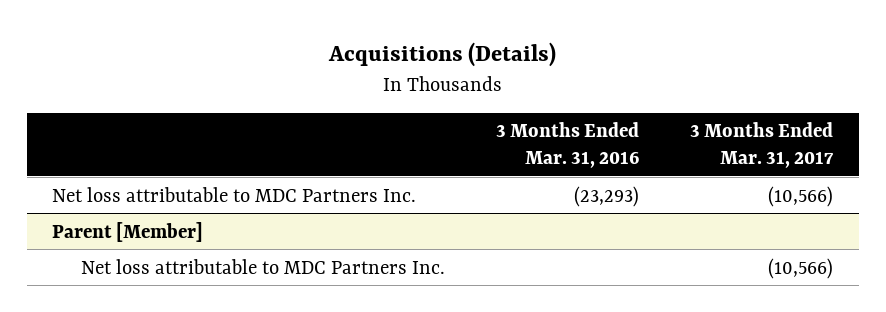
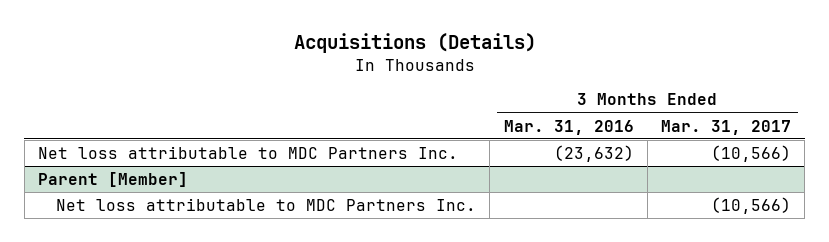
- Net loss attributable to MDC Partners Inc. | (23,293) | (10,566)
+ Net loss attributable to MDC Partners Inc. | (23,632) | (10,566)

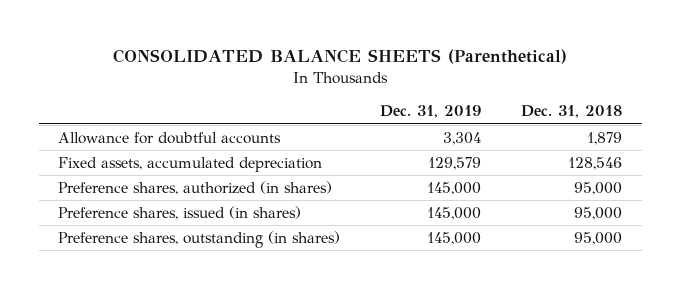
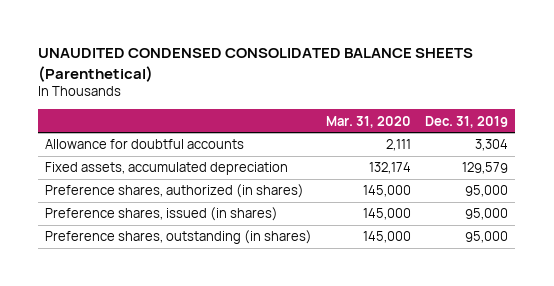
- CONSOLIDATED BALANCE SHEETS (Parenthetical)
+ UNAUDITED CONDENSED CONSOLIDATED BALANCE SHEETS (Parenthetical)
- | Dec. 31, 2019 | Dec. 31, 2018
+ | Mar. 31, 2020 | Dec. 31, 2019
- Preference shares, authorized (in shares) | 145,000 | 95,000
- Preference shares, issued (in shares) | 145,000 | 95,000
- Preference shares, outstanding (in shares) | 145,000 | 95,000
+ Preference shares, authorized (in shares) | 145,000 | 95,000
+ Preference shares, issued (in shares) | 145,000 | 95,000
+ Preference shares, outstanding (in shares) | 145,000 | 95,000

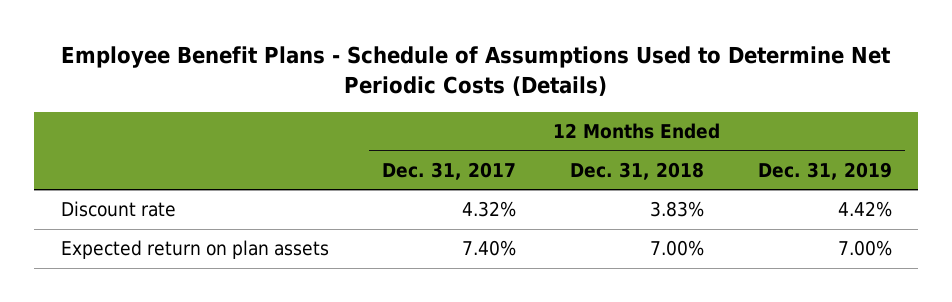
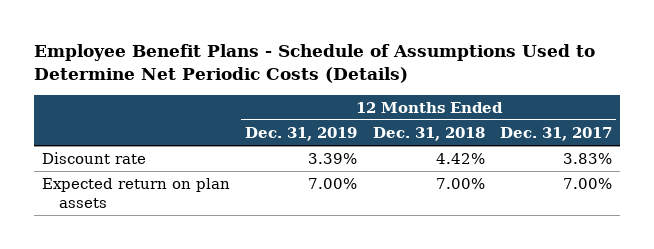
- | 12 Months Ended Dec. 31, 2017 | 12 Months Ended Dec. 31, 2018 | 12 Months Ended Dec. 31, 2019
+ | 12 Months Ended Dec. 31, 2019 | 12 Months Ended Dec. 31, 2018 | 12 Months Ended Dec. 31, 2017
- Discount rate | 4.32% | 3.83% | 4.42%
- Expected return on plan assets | 7.40% | 7.00% | 7.00%
+ Discount rate | 3.39% | 4.42% | 3.83%
+ Expected return on plan assets | 7.00% | 7.00% | 7.00%

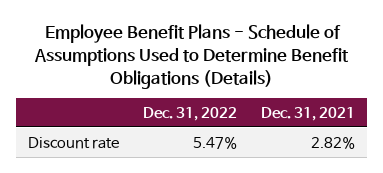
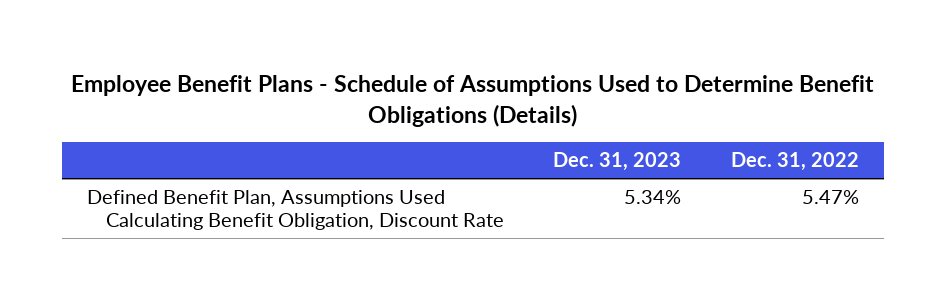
- | Dec. 31, 2022 | Dec. 31, 2021
+ | Dec. 31, 2023 | Dec. 31, 2022
- Discount rate | 5.47% | 2.82%
+ Defined Benefit Plan, Assumptions Used Calculating Benefit Obligation, Discount Rate | 5.34% | 5.47%

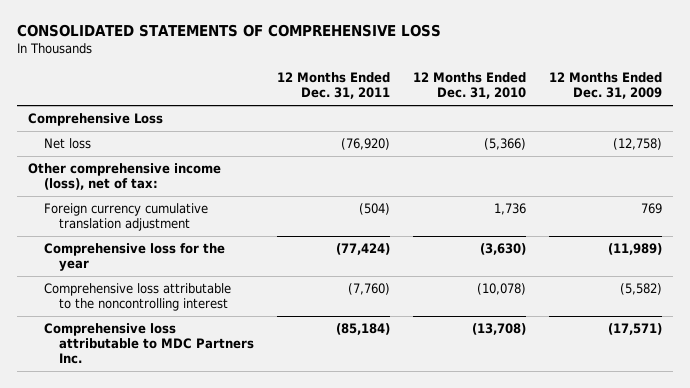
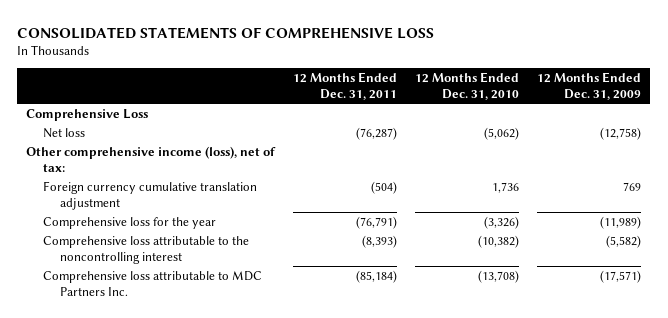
- Net loss | (76,920) | (5,366) | (12,758)
+ Net loss | (76,287) | (5,062) | (12,758)
- Comprehensive loss for the year | (77,424) | (3,630) | (11,989)
- Comprehensive loss attributable to the noncontrolling interest | (7,760) | (10,078) | (5,582)
+ Comprehensive loss for the year | (76,791) | (3,326) | (11,989)
+ Comprehensive loss attributable to the noncontrolling interest | (8,393) | (10,382) | (5,582)

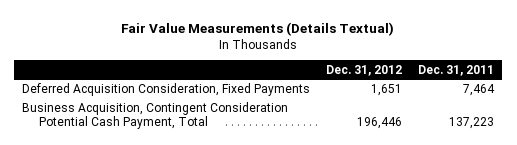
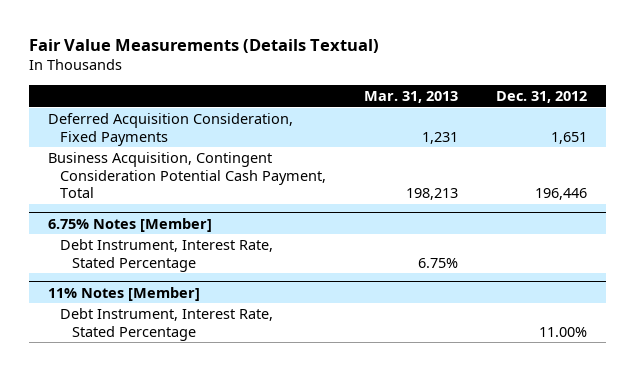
- | Dec. 31, 2012 | Dec. 31, 2011
+ | Mar. 31, 2013 | Dec. 31, 2012
+ 6.75% Notes [Member]
+ Debt Instrument, Interest Rate, Stated Percentage | 6.75% |
+ 11% Notes [Member]
+ Debt Instrument, Interest Rate, Stated Percentage | | 11.00%

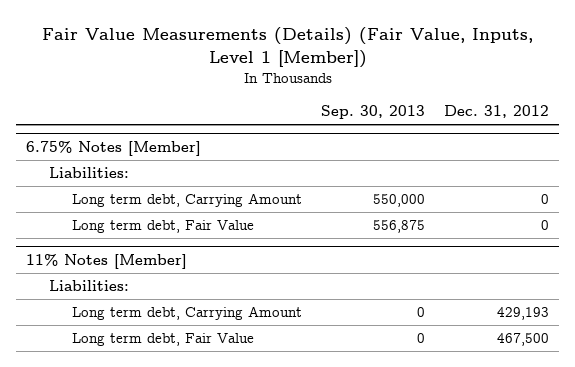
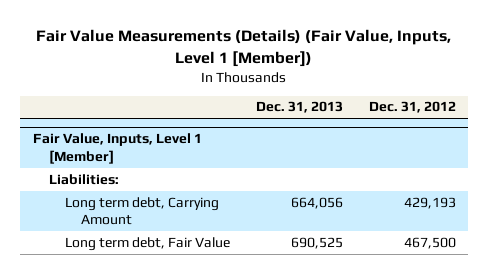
- | Sep. 30, 2013 | Dec. 31, 2012
+ | Dec. 31, 2013 | Dec. 31, 2012
- 6.75% Notes [Member]
- Liabilities:
- Long term debt, Carrying Amount | 550,000 | 0
- Long term debt, Fair Value | 556,875 | 0
- 11% Notes [Member]
+ Fair Value, Inputs, Level 1 [Member]

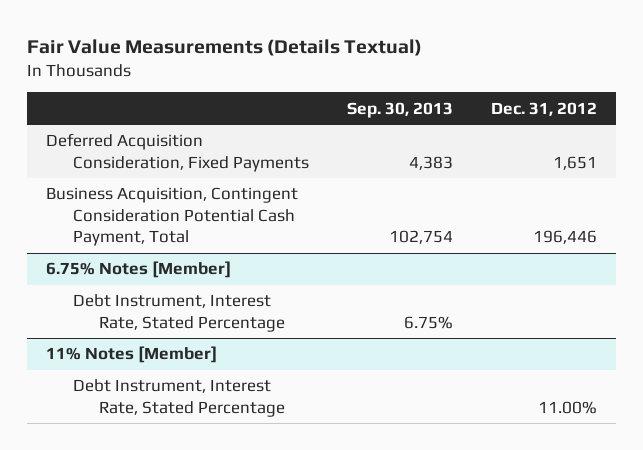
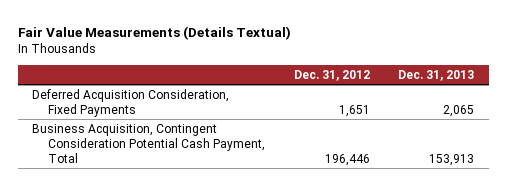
- | Sep. 30, 2013 | Dec. 31, 2012
+ | Dec. 31, 2012 | Dec. 31, 2013
- 6.75% Notes [Member]
- Debt Instrument, Interest Rate, Stated Percentage | 6.75% |
- 11% Notes [Member]
- Debt Instrument, Interest Rate, Stated Percentage | | 11.00%

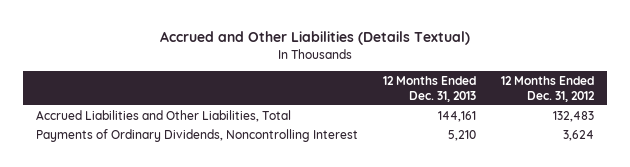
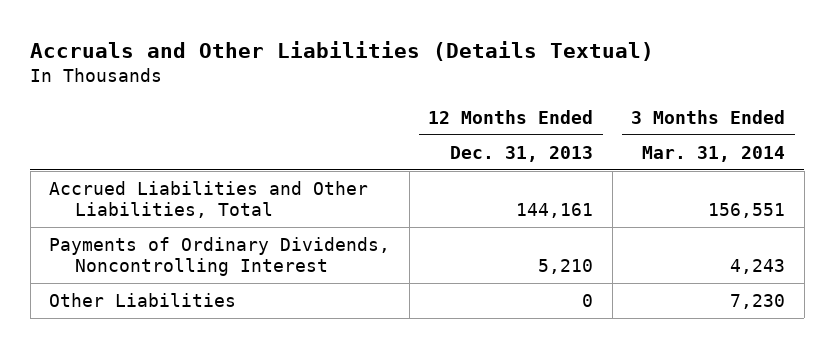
- Accrued and Other Liabilities (Details Textual)
+ Accruals and Other Liabilities (Details Textual)
- | 12 Months Ended Dec. 31, 2013 | 12 Months Ended Dec. 31, 2012
+ | 12 Months Ended Dec. 31, 2013 | 3 Months Ended Mar. 31, 2014
+ Other Liabilities | 0 | 7,230

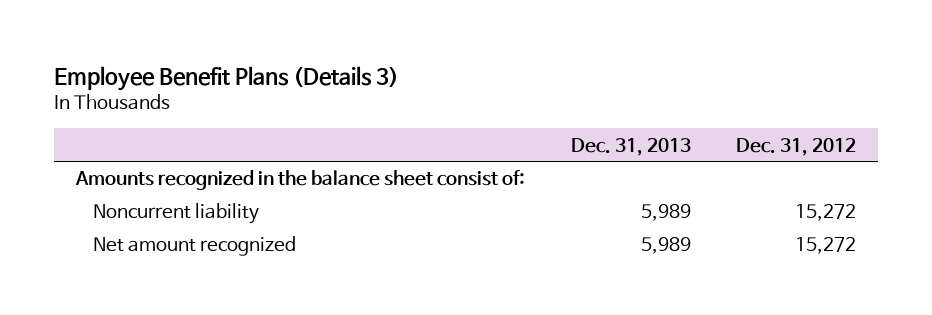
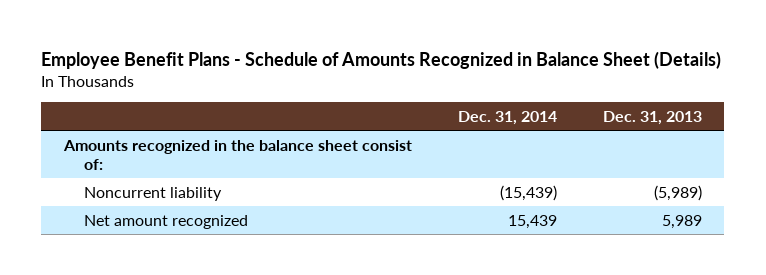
- Employee Benefit Plans (Details 3)
+ Employee Benefit Plans - Schedule of Amounts Recognized in Balance Sheet (Details)
- | Dec. 31, 2013 | Dec. 31, 2012
+ | Dec. 31, 2014 | Dec. 31, 2013
- Noncurrent liability | 5,989 | 15,272
+ Noncurrent liability | (15,439) | (5,989)

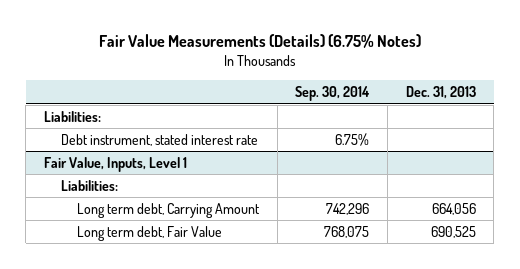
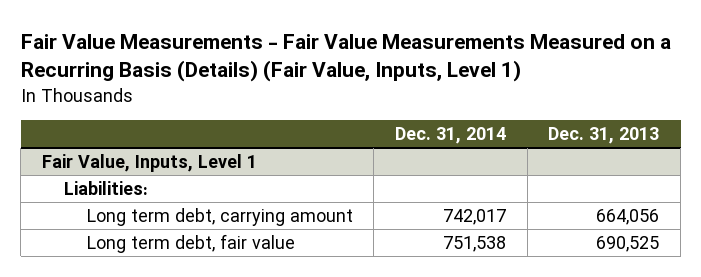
- Fair Value Measurements (Details) (6.75% Notes)
+ Fair Value Measurements - Fair Value Measurements Measured on a Recurring Basis (Details) (Fair Value, Inputs, Level 1)
- | Sep. 30, 2014 | Dec. 31, 2013
+ | Dec. 31, 2014 | Dec. 31, 2013
- Liabilities:
- Debt instrument, stated interest rate | 6.75% |
@ Fair Value, Inputs, Level 1
- Long term debt, Carrying Amount | 742,296 | 664,056
- Long term debt, Fair Value | 768,075 | 690,525
+ Long term debt, carrying amount | 742,017 | 664,056
+ Long term debt, fair value | 751,538 | 690,525

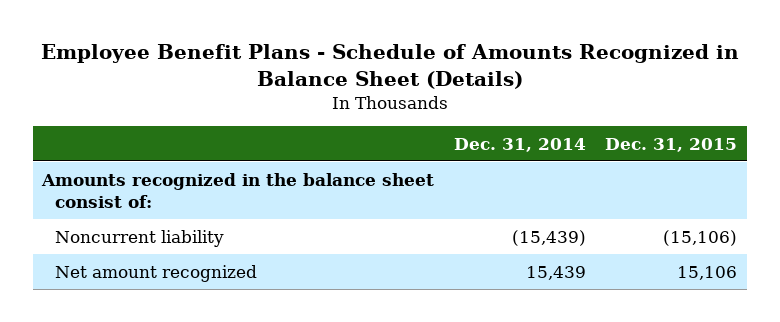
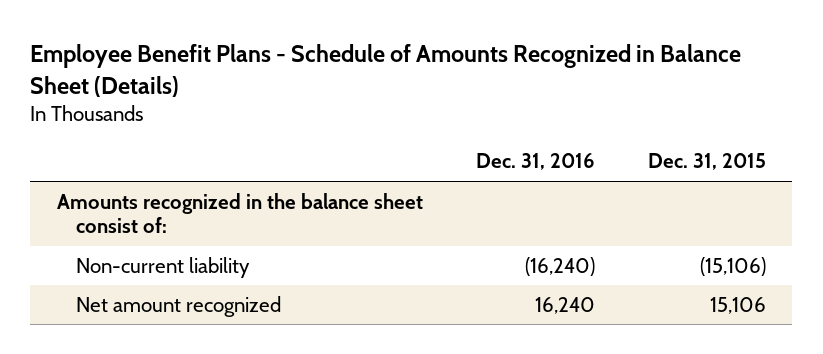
- | Dec. 31, 2014 | Dec. 31, 2015
+ | Dec. 31, 2016 | Dec. 31, 2015
- Noncurrent liability | (15,439) | (15,106)
+ Non-current liability | (16,240) | (15,106)

